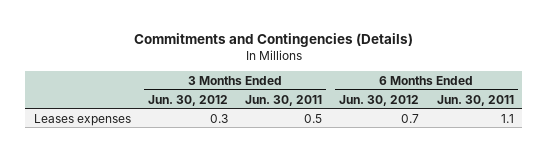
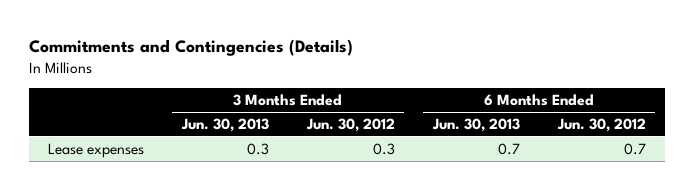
- | 3 Months Ended Jun. 30, 2012 | 3 Months Ended Jun. 30, 2011 | 6 Months Ended Jun. 30, 2012 | 6 Months Ended Jun. 30, 2011
+ | 3 Months Ended Jun. 30, 2013 | 3 Months Ended Jun. 30, 2012 | 6 Months Ended Jun. 30, 2013 | 6 Months Ended Jun. 30, 2012
- Leases expenses | 0.3 | 0.5 | 0.7 | 1.1
+ Lease expenses | 0.3 | 0.3 | 0.7 | 0.7

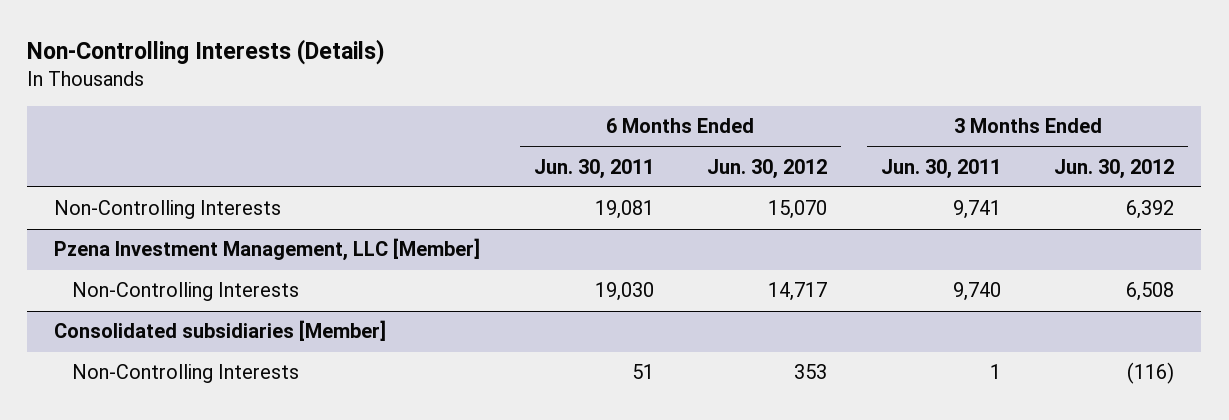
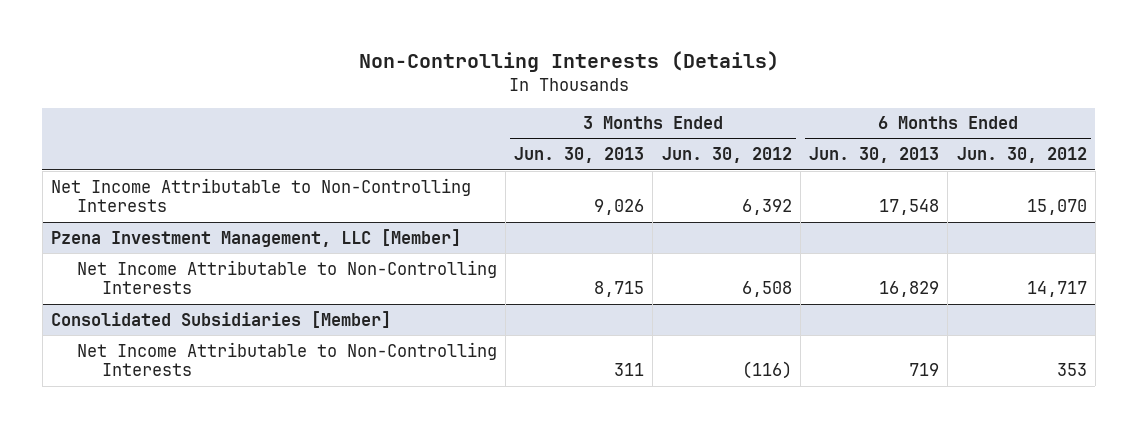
- | 6 Months Ended Jun. 30, 2011 | 6 Months Ended Jun. 30, 2012 | 3 Months Ended Jun. 30, 2011 | 3 Months Ended Jun. 30, 2012
+ | 3 Months Ended Jun. 30, 2013 | 3 Months Ended Jun. 30, 2012 | 6 Months Ended Jun. 30, 2013 | 6 Months Ended Jun. 30, 2012
- Non-Controlling Interests | 19,081 | 15,070 | 9,741 | 6,392
+ Net Income Attributable to Non-Controlling Interests | 9,026 | 6,392 | 17,548 | 15,070
@ Pzena Investment Management, LLC [Member]
- Non-Controlling Interests | 19,030 | 14,717 | 9,740 | 6,508
- Consolidated subsidiaries [Member]
- Non-Controlling Interests | 51 | 353 | 1 | (116)
@ Pzena Investment Management, LLC [Member]
+ Net Income Attributable to Non-Controlling Interests | 8,715 | 6,508 | 16,829 | 14,717
+ Consolidated Subsidiaries [Member]
+ Net Income Attributable to Non-Controlling Interests | 311 | (116) | 719 | 353

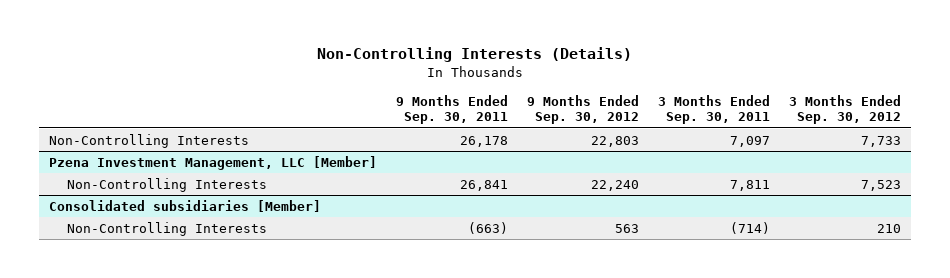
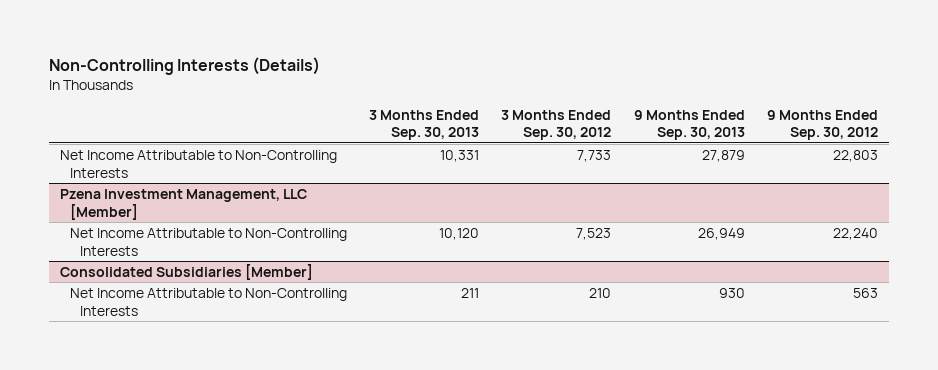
- | 9 Months Ended Sep. 30, 2011 | 9 Months Ended Sep. 30, 2012 | 3 Months Ended Sep. 30, 2011 | 3 Months Ended Sep. 30, 2012
+ | 3 Months Ended Sep. 30, 2013 | 3 Months Ended Sep. 30, 2012 | 9 Months Ended Sep. 30, 2013 | 9 Months Ended Sep. 30, 2012
- Non-Controlling Interests | 26,178 | 22,803 | 7,097 | 7,733
+ Net Income Attributable to Non-Controlling Interests | 10,331 | 7,733 | 27,879 | 22,803
@ Pzena Investment Management, LLC [Member]
- Non-Controlling Interests | 26,841 | 22,240 | 7,811 | 7,523
- Consolidated subsidiaries [Member]
- Non-Controlling Interests | (663) | 563 | (714) | 210
@ Pzena Investment Management, LLC [Member]
+ Net Income Attributable to Non-Controlling Interests | 10,120 | 7,523 | 26,949 | 22,240
+ Consolidated Subsidiaries [Member]
+ Net Income Attributable to Non-Controlling Interests | 211 | 210 | 930 | 563

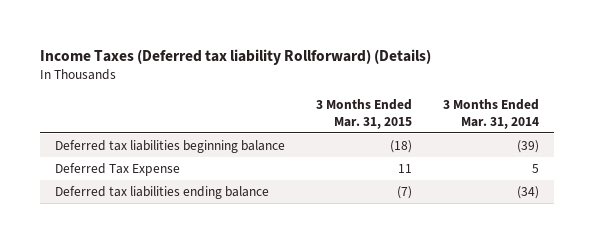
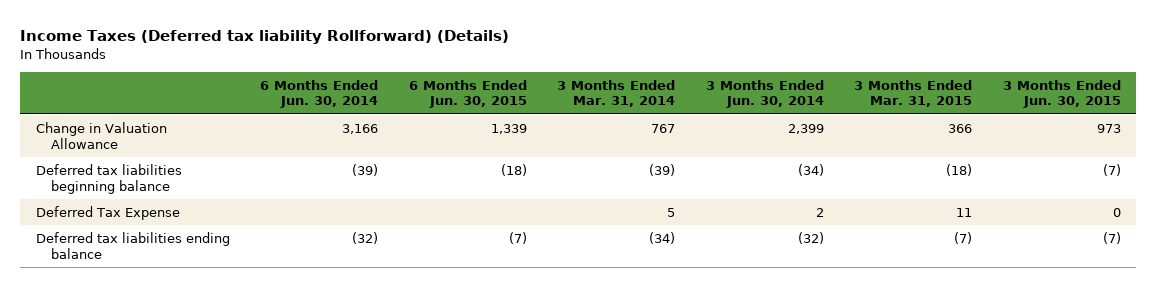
- | 3 Months Ended Mar. 31, 2015 | 3 Months Ended Mar. 31, 2014
+ | 6 Months Ended Jun. 30, 2014 | 6 Months Ended Jun. 30, 2015 | 3 Months Ended Mar. 31, 2014 | 3 Months Ended Jun. 30, 2014 | 3 Months Ended Mar. 31, 2015 | 3 Months Ended Jun. 30, 2015
+ Change in Valuation Allowance | 3,166 | 1,339 | 767 | 2,399 | 366 | 973

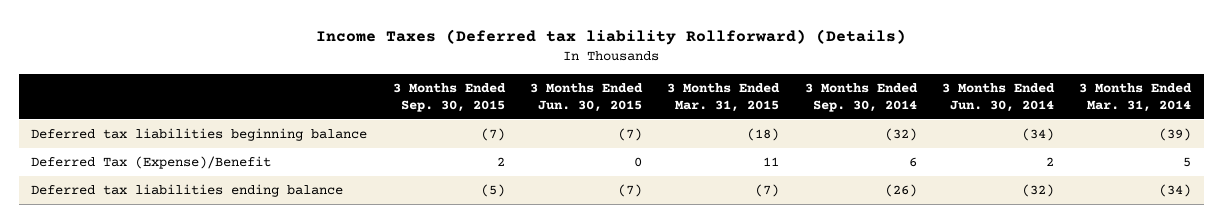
- | 6 Months Ended Jun. 30, 2014 | 6 Months Ended Jun. 30, 2015 | 3 Months Ended Mar. 31, 2014 | 3 Months Ended Jun. 30, 2014 | 3 Months Ended Mar. 31, 2015 | 3 Months Ended Jun. 30, 2015
+ | 3 Months Ended Sep. 30, 2015 | 3 Months Ended Jun. 30, 2015 | 3 Months Ended Mar. 31, 2015 | 3 Months Ended Sep. 30, 2014 | 3 Months Ended Jun. 30, 2014 | 3 Months Ended Mar. 31, 2014
- Change in Valuation Allowance | 3,166 | 1,339 | 767 | 2,399 | 366 | 973
- Deferred Tax Expense | | | 5 | 2 | 11 | 0
+ Deferred Tax (Expense)/Benefit | 2 | 0 | 11 | 6 | 2 | 5

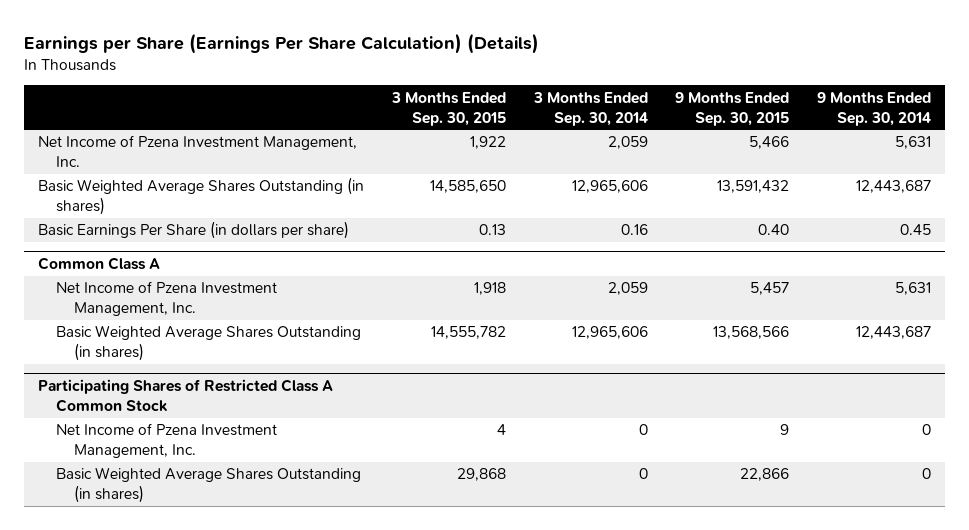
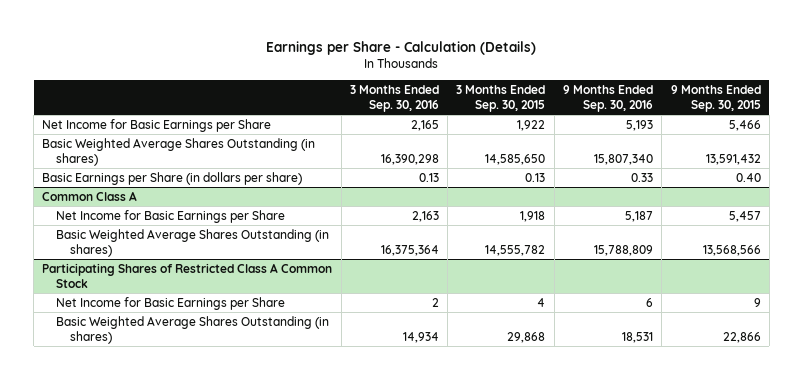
- Earnings per Share (Earnings Per Share Calculation) (Details)
+ Earnings per Share - Calculation (Details)
- | 3 Months Ended Sep. 30, 2015 | 3 Months Ended Sep. 30, 2014 | 9 Months Ended Sep. 30, 2015 | 9 Months Ended Sep. 30, 2014
+ | 3 Months Ended Sep. 30, 2016 | 3 Months Ended Sep. 30, 2015 | 9 Months Ended Sep. 30, 2016 | 9 Months Ended Sep. 30, 2015
- Net Income of Pzena Investment Management, Inc. | 1,922 | 2,059 | 5,466 | 5,631
+ Net Income for Basic Earnings per Share | 2,165 | 1,922 | 5,193 | 5,466
- Basic Earnings Per Share (in dollars per share) | 0.13 | 0.16 | 0.40 | 0.45
+ Basic Earnings per Share (in dollars per share) | 0.13 | 0.13 | 0.33 | 0.40
@ Common Class A
- Net Income of Pzena Investment Management, Inc. | 1,918 | 2,059 | 5,457 | 5,631
+ Net Income for Basic Earnings per Share | 2,163 | 1,918 | 5,187 | 5,457
@ Participating Shares of Restricted Class A Common Stock
- Net Income of Pzena Investment Management, Inc. | 4 | 0 | 9 | 0
+ Net Income for Basic Earnings per Share | 2 | 4 | 6 | 9

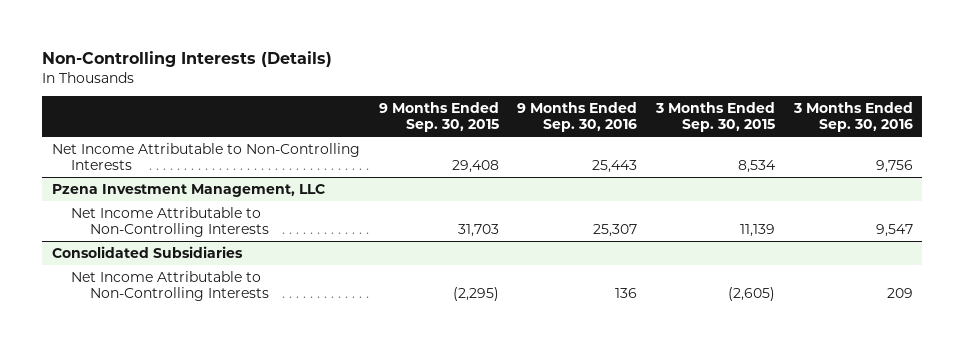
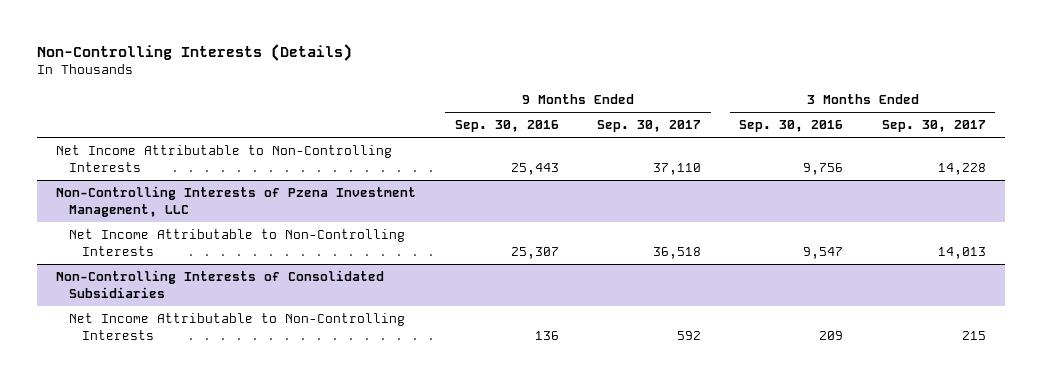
- | 9 Months Ended Sep. 30, 2015 | 9 Months Ended Sep. 30, 2016 | 3 Months Ended Sep. 30, 2015 | 3 Months Ended Sep. 30, 2016
+ | 9 Months Ended Sep. 30, 2016 | 9 Months Ended Sep. 30, 2017 | 3 Months Ended Sep. 30, 2016 | 3 Months Ended Sep. 30, 2017
- Pzena Investment Management, LLC
+ Non-Controlling Interests of Pzena Investment Management, LLC
- Consolidated Subsidiaries
+ Non-Controlling Interests of Consolidated Subsidiaries

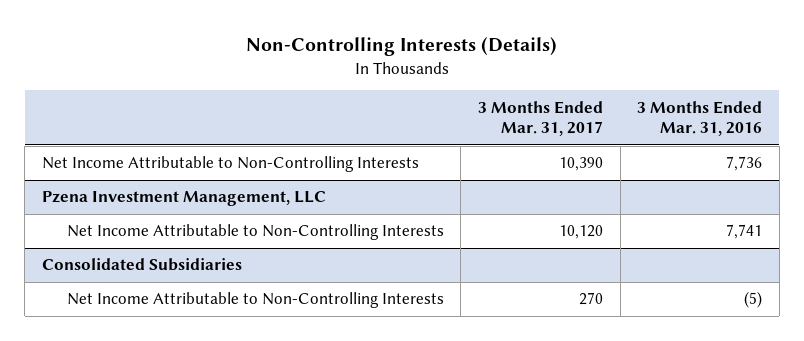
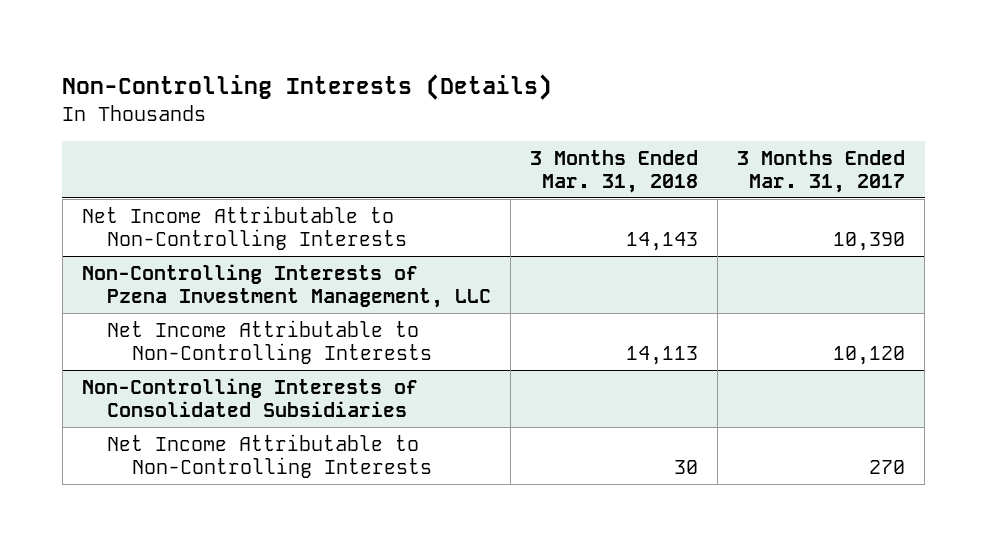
- | 3 Months Ended Mar. 31, 2017 | 3 Months Ended Mar. 31, 2016
+ | 3 Months Ended Mar. 31, 2018 | 3 Months Ended Mar. 31, 2017
- Pzena Investment Management, LLC
+ Non-Controlling Interests of Pzena Investment Management, LLC
- Consolidated Subsidiaries
+ Non-Controlling Interests of Consolidated Subsidiaries

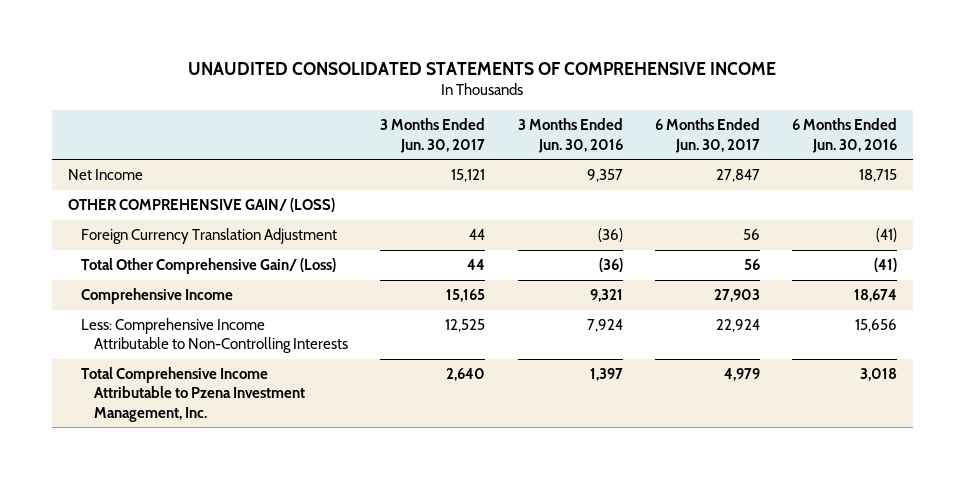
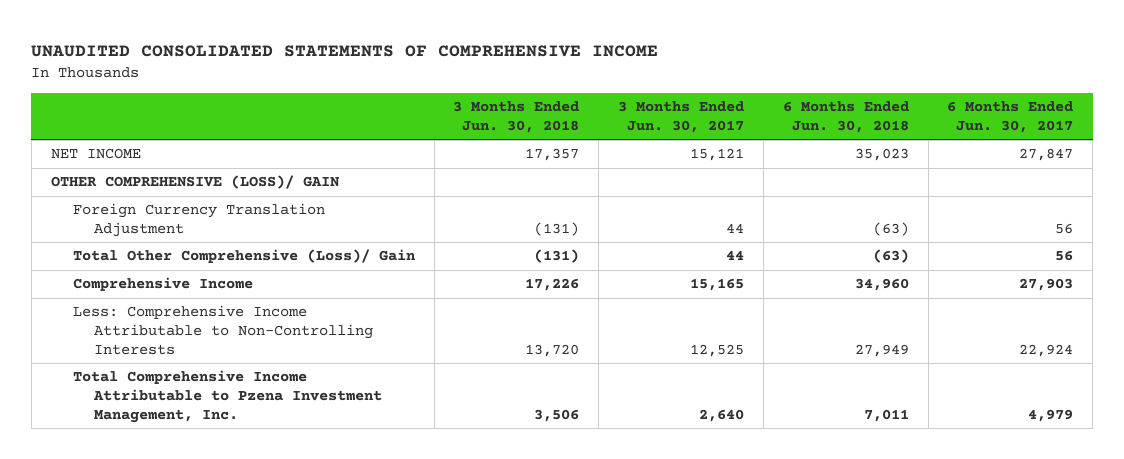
- | 3 Months Ended Jun. 30, 2017 | 3 Months Ended Jun. 30, 2016 | 6 Months Ended Jun. 30, 2017 | 6 Months Ended Jun. 30, 2016
+ | 3 Months Ended Jun. 30, 2018 | 3 Months Ended Jun. 30, 2017 | 6 Months Ended Jun. 30, 2018 | 6 Months Ended Jun. 30, 2017
- Net Income | 15,121 | 9,357 | 27,847 | 18,715
- OTHER COMPREHENSIVE GAIN/ (LOSS)
+ NET INCOME | 17,357 | 15,121 | 35,023 | 27,847
+ OTHER COMPREHENSIVE (LOSS)/ GAIN
- Total Other Comprehensive Gain/ (Loss) | 44 | (36) | 56 | (41)
+ Total Other Comprehensive (Loss)/ Gain | (131) | 44 | (63) | 56

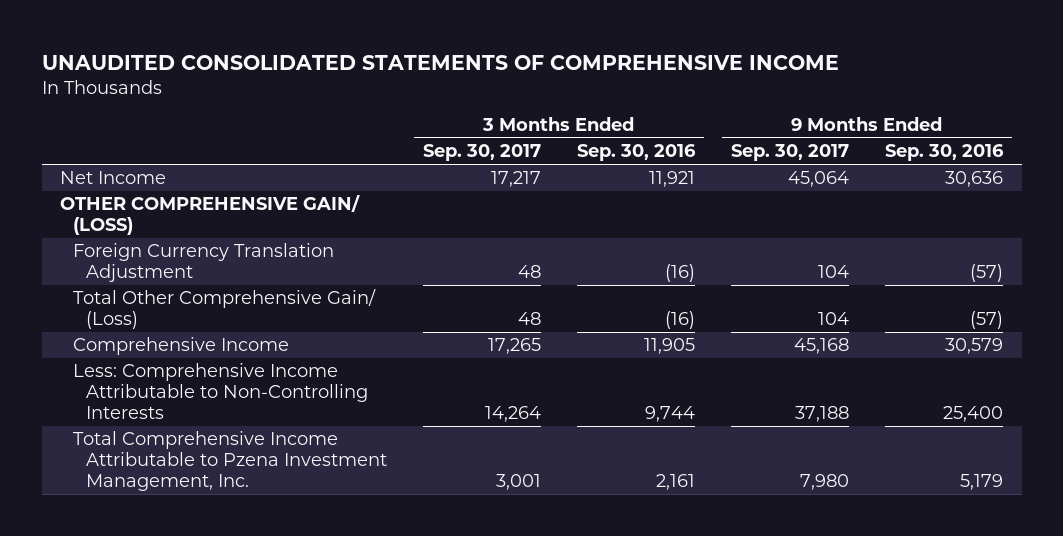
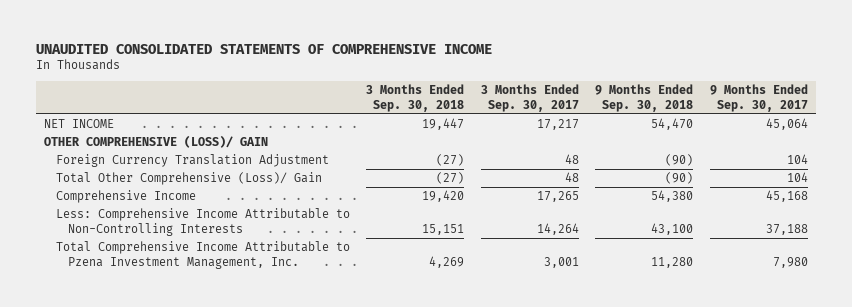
- | 3 Months Ended Sep. 30, 2017 | 3 Months Ended Sep. 30, 2016 | 9 Months Ended Sep. 30, 2017 | 9 Months Ended Sep. 30, 2016
+ | 3 Months Ended Sep. 30, 2018 | 3 Months Ended Sep. 30, 2017 | 9 Months Ended Sep. 30, 2018 | 9 Months Ended Sep. 30, 2017
- Net Income | 17,217 | 11,921 | 45,064 | 30,636
- OTHER COMPREHENSIVE GAIN/ (LOSS)
+ NET INCOME | 19,447 | 17,217 | 54,470 | 45,064
+ OTHER COMPREHENSIVE (LOSS)/ GAIN
- Total Other Comprehensive Gain/ (Loss) | 48 | (16) | 104 | (57)
+ Total Other Comprehensive (Loss)/ Gain | (27) | 48 | (90) | 104

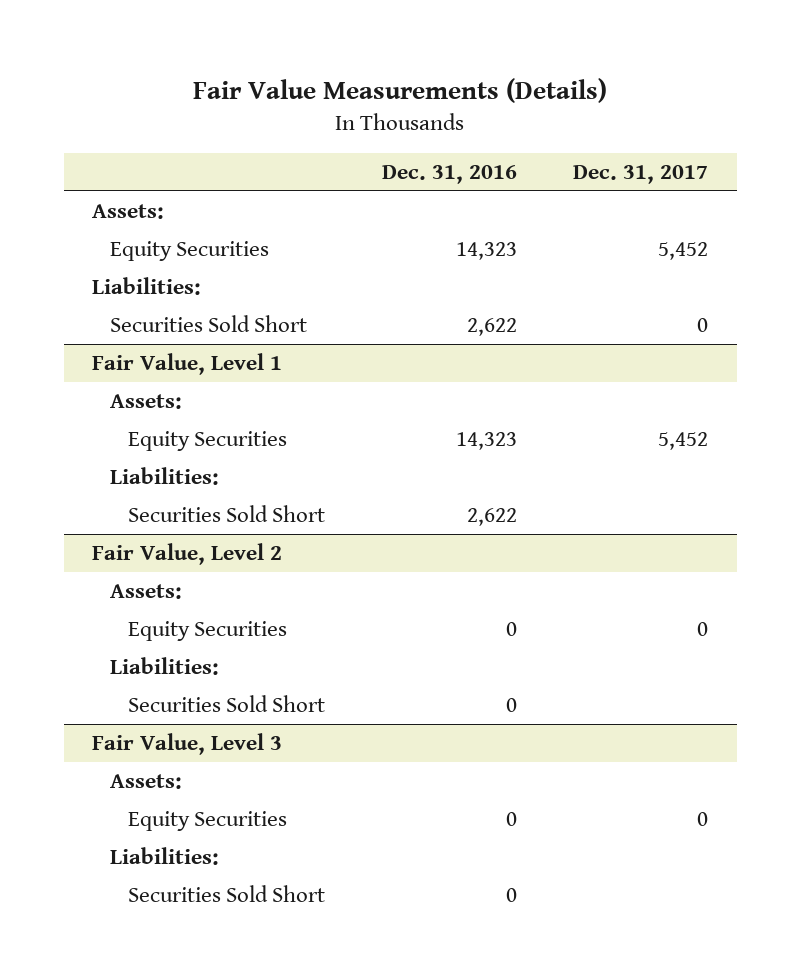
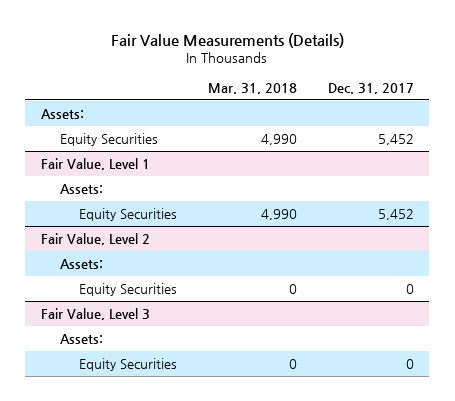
- | Dec. 31, 2016 | Dec. 31, 2017
+ | Mar. 31, 2018 | Dec. 31, 2017
- Liabilities:
- Securities Sold Short | 2,622 | 0
@ Fair Value, Level 1
- Liabilities:
- Securities Sold Short | 2,622 |
@ Fair Value, Level 2
- Liabilities:
- Securities Sold Short | 0 |
@ Fair Value, Level 3
- Liabilities:
- Securities Sold Short | 0 |

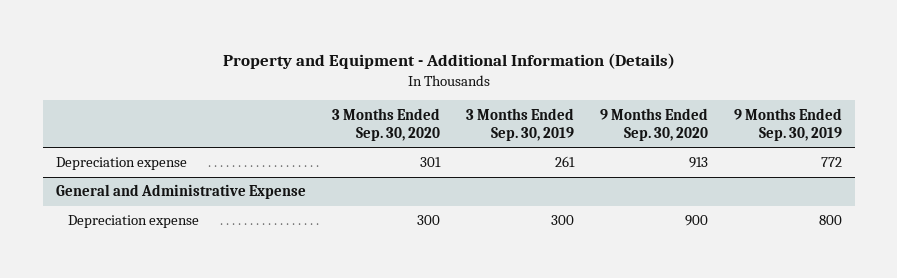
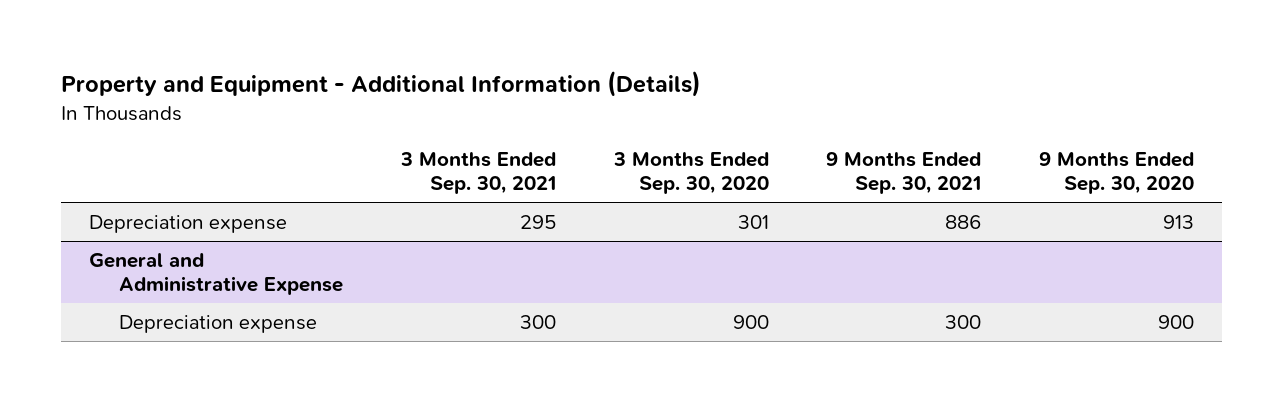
- | 3 Months Ended Sep. 30, 2020 | 3 Months Ended Sep. 30, 2019 | 9 Months Ended Sep. 30, 2020 | 9 Months Ended Sep. 30, 2019
+ | 3 Months Ended Sep. 30, 2021 | 3 Months Ended Sep. 30, 2020 | 9 Months Ended Sep. 30, 2021 | 9 Months Ended Sep. 30, 2020
@ General and Administrative Expense
- Depreciation expense | 300 | 300 | 900 | 800
+ Depreciation expense | 300 | 900 | 300 | 900

